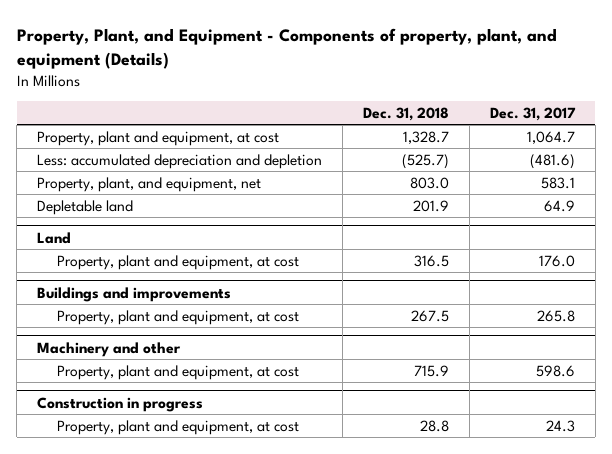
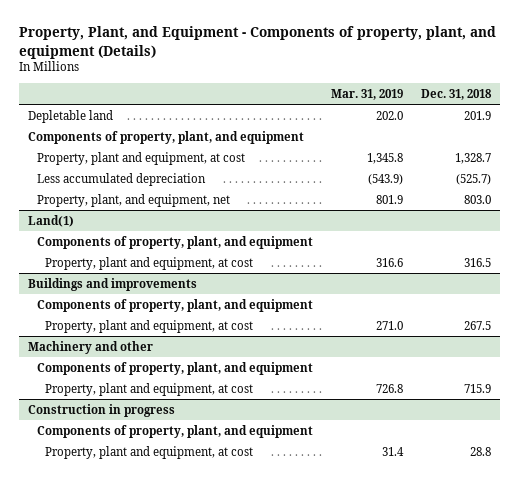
- | Dec. 31, 2018 | Dec. 31, 2017
+ | Mar. 31, 2019 | Dec. 31, 2018
moved up: Depletable land | 202.0 | 201.9
+ Components of property, plant, and equipment
- Less: accumulated depreciation and depletion | (525.7) | (481.6)
+ Less accumulated depreciation | (543.9) | (525.7)
- Land
+ Land(1)
+ Components of property, plant, and equipment
@ Buildings and improvements
+ Components of property, plant, and equipment
@ Machinery and other
+ Components of property, plant, and equipment
@ Construction in progress
+ Components of property, plant, and equipment

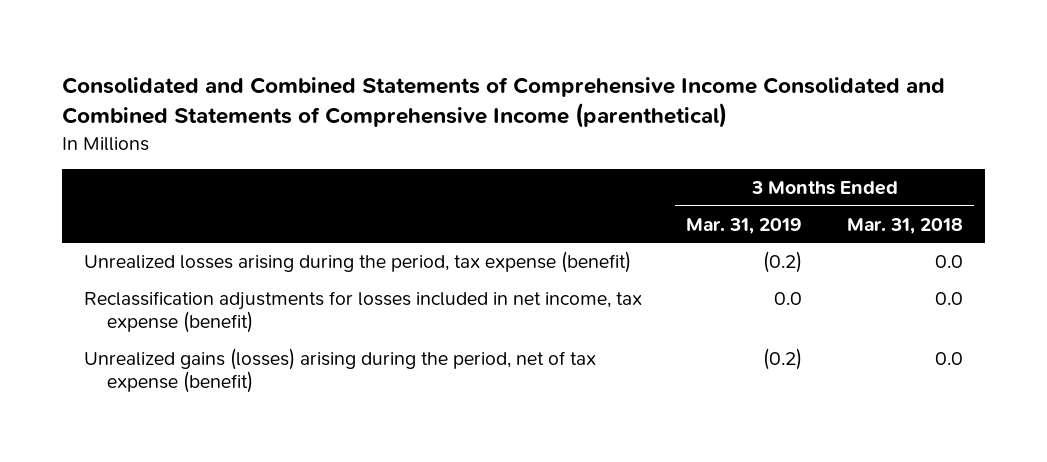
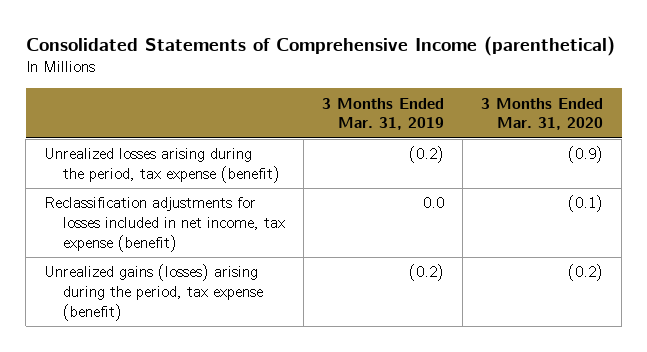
- Consolidated and Combined Statements of Comprehensive Income Consolidated and Combined Statements of Comprehensive Income (parenthetical)
+ Consolidated Statements of Comprehensive Income (parenthetical)
- | 3 Months Ended Mar. 31, 2019 | 3 Months Ended Mar. 31, 2018
+ | 3 Months Ended Mar. 31, 2019 | 3 Months Ended Mar. 31, 2020
- Unrealized gains (losses) arising during the period, net of tax expense (benefit) | (0.2) | 0.0
+ Unrealized gains (losses) arising during the period, tax expense (benefit) | (0.2) | (0.2)

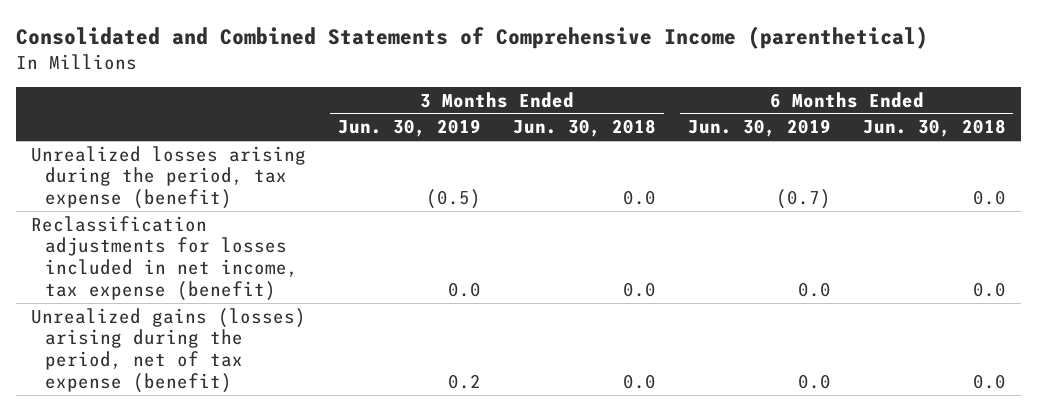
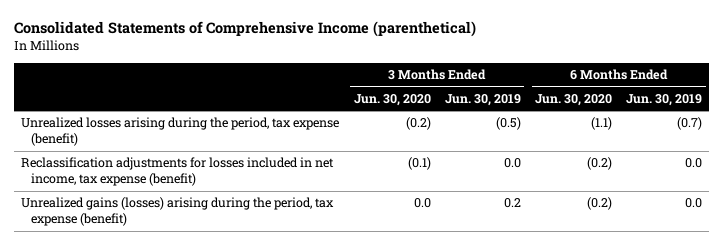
- Consolidated and Combined Statements of Comprehensive Income (parenthetical)
+ Consolidated Statements of Comprehensive Income (parenthetical)
- | 3 Months Ended Jun. 30, 2019 | 3 Months Ended Jun. 30, 2018 | 6 Months Ended Jun. 30, 2019 | 6 Months Ended Jun. 30, 2018
+ | 3 Months Ended Jun. 30, 2020 | 3 Months Ended Jun. 30, 2019 | 6 Months Ended Jun. 30, 2020 | 6 Months Ended Jun. 30, 2019
- Unrealized gains (losses) arising during the period, net of tax expense (benefit) | 0.2 | 0.0 | 0.0 | 0.0
+ Unrealized gains (losses) arising during the period, tax expense (benefit) | 0.0 | 0.2 | (0.2) | 0.0

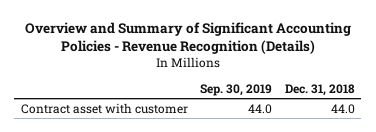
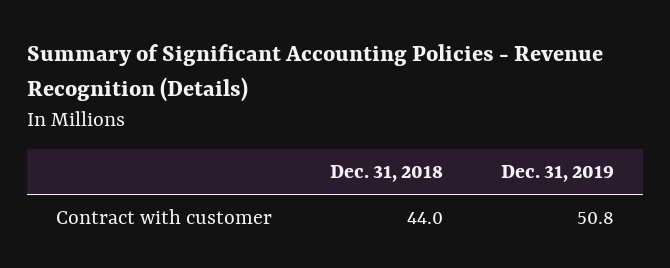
- Overview and Summary of Significant Accounting Policies - Revenue Recognition (Details)
+ Summary of Significant Accounting Policies - Revenue Recognition (Details)
- | Sep. 30, 2019 | Dec. 31, 2018
+ | Dec. 31, 2018 | Dec. 31, 2019
- Contract asset with customer | 44.0 | 44.0
+ Contract with customer | 44.0 | 50.8

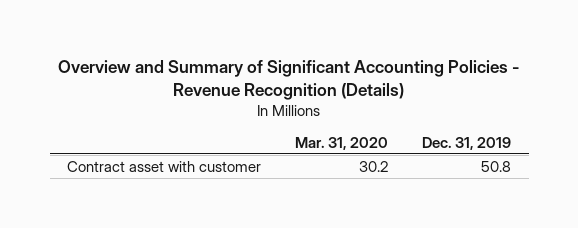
- Summary of Significant Accounting Policies - Revenue Recognition (Details)
+ Overview and Summary of Significant Accounting Policies - Revenue Recognition (Details)
- | Dec. 31, 2018 | Dec. 31, 2019
+ | Mar. 31, 2020 | Dec. 31, 2019
- Contract with customer | 44.0 | 50.8
+ Contract asset with customer | 30.2 | 50.8

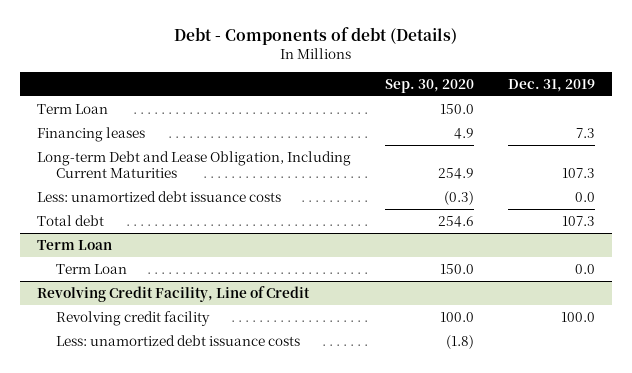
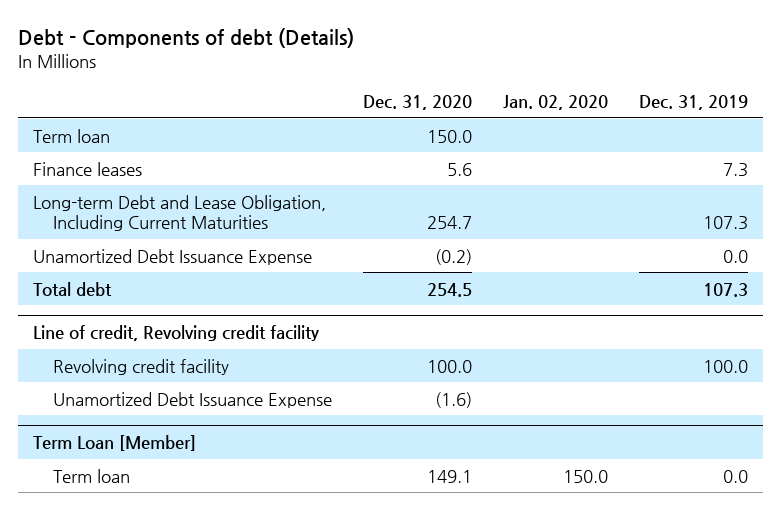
- | Sep. 30, 2020 | Dec. 31, 2019
+ | Dec. 31, 2020 | Jan. 02, 2020 | Dec. 31, 2019
- Term Loan | 150.0 |
- Financing leases | 4.9 | 7.3
+ Term loan | 150.0 | |
+ Finance leases | 5.6 | | 7.3
- Less: unamortized debt issuance costs | (0.3) | 0.0
+ Unamortized Debt Issuance Expense | (0.2) | | 0.0
- Term Loan
- Term Loan | 150.0 | 0.0
- Revolving Credit Facility, Line of Credit
+ Line of credit, Revolving credit facility
- Less: unamortized debt issuance costs | (1.8) |
+ Unamortized Debt Issuance Expense | (1.6) | |
+ Term Loan [Member]
+ Term loan | 149.1 | 150.0 | 0.0

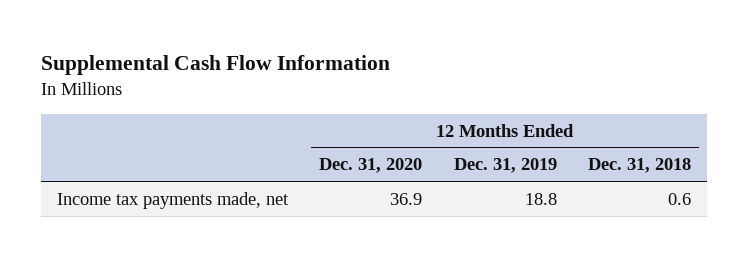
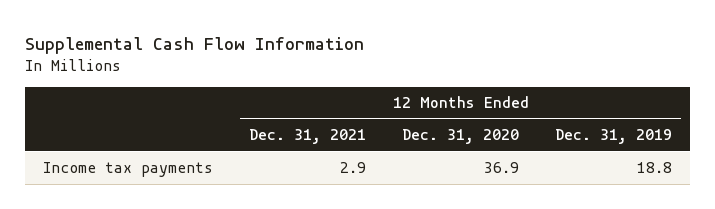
- | 12 Months Ended Dec. 31, 2020 | 12 Months Ended Dec. 31, 2019 | 12 Months Ended Dec. 31, 2018
+ | 12 Months Ended Dec. 31, 2021 | 12 Months Ended Dec. 31, 2020 | 12 Months Ended Dec. 31, 2019
- Income tax payments made, net | 36.9 | 18.8 | 0.6
+ Income tax payments | 2.9 | 36.9 | 18.8

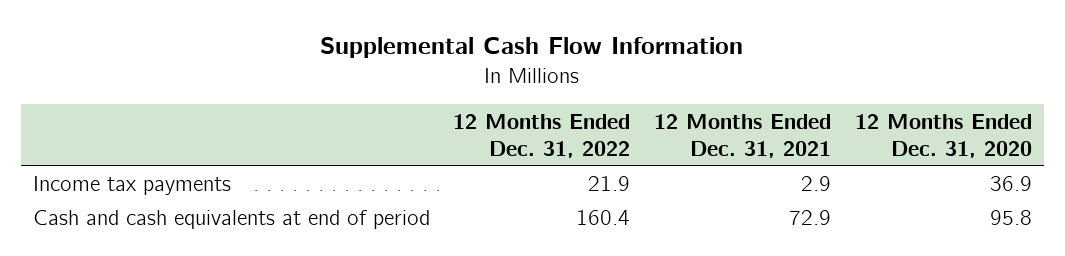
- | 12 Months Ended Dec. 31, 2021 | 12 Months Ended Dec. 31, 2020 | 12 Months Ended Dec. 31, 2019
+ | 12 Months Ended Dec. 31, 2022 | 12 Months Ended Dec. 31, 2021 | 12 Months Ended Dec. 31, 2020
+ Cash and cash equivalents at end of period | 160.4 | 72.9 | 95.8

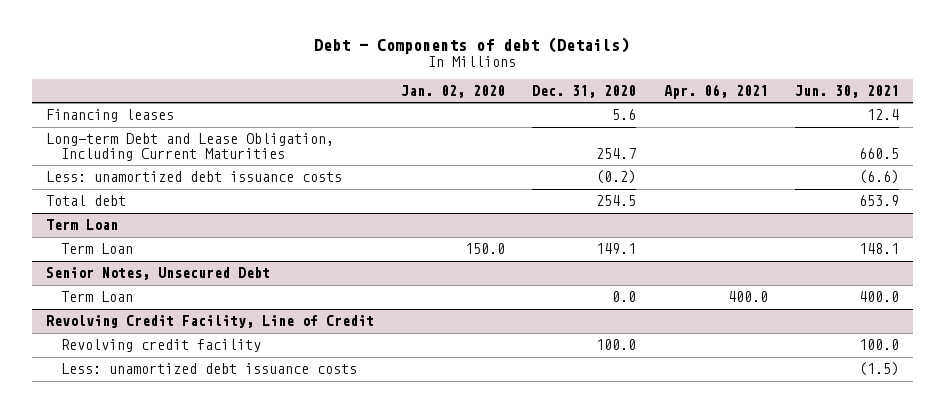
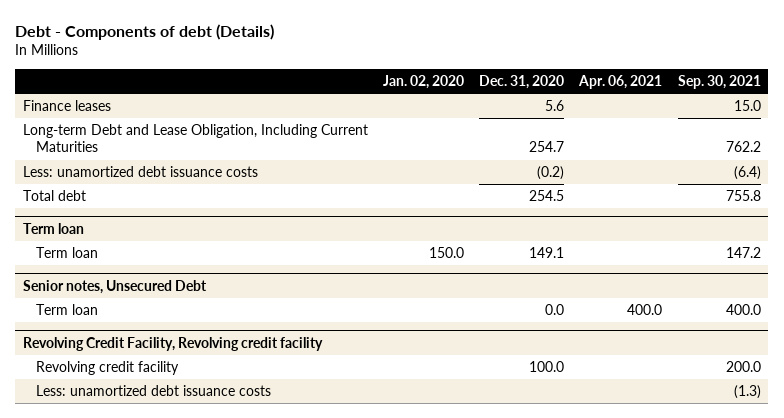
- | Jan. 02, 2020 | Dec. 31, 2020 | Apr. 06, 2021 | Jun. 30, 2021
+ | Jan. 02, 2020 | Dec. 31, 2020 | Apr. 06, 2021 | Sep. 30, 2021
- Financing leases | | 5.6 | | 12.4
+ Finance leases | | 5.6 | | 15.0
- Term Loan
- Term Loan | 150.0 | 149.1 | | 148.1
- Senior Notes, Unsecured Debt
- Term Loan | | 0.0 | 400.0 | 400.0
- Revolving Credit Facility, Line of Credit
+ Term loan
+ Term loan | 150.0 | 149.1 | | 147.2
+ Senior notes, Unsecured Debt
+ Term loan | | 0.0 | 400.0 | 400.0
+ Revolving Credit Facility, Revolving credit facility

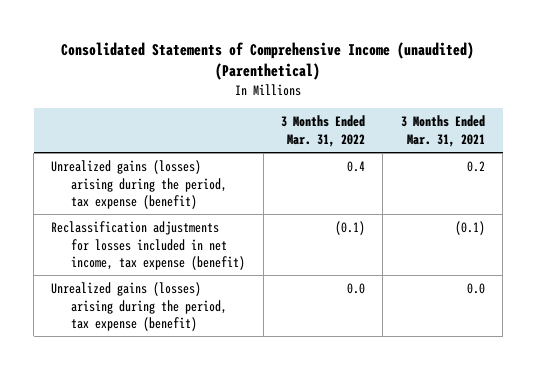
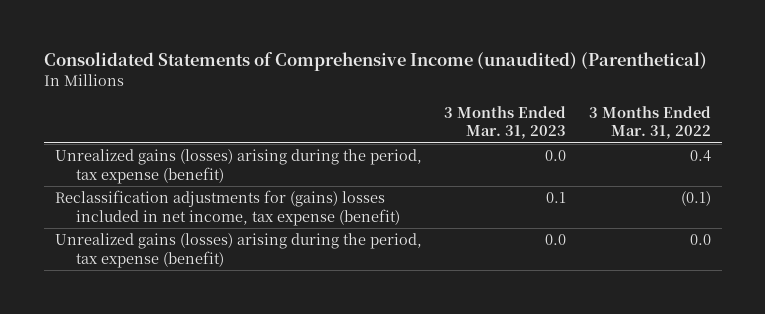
- | 3 Months Ended Mar. 31, 2022 | 3 Months Ended Mar. 31, 2021
+ | 3 Months Ended Mar. 31, 2023 | 3 Months Ended Mar. 31, 2022
- Reclassification adjustments for losses included in net income, tax expense (benefit) | (0.1) | (0.1)
+ Reclassification adjustments for (gains) losses included in net income, tax expense (benefit) | 0.1 | (0.1)

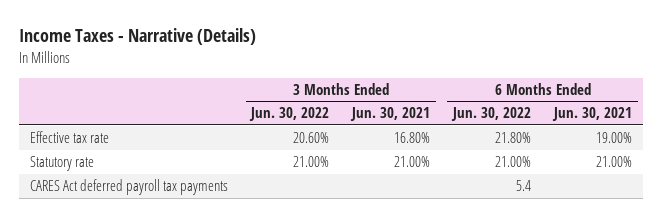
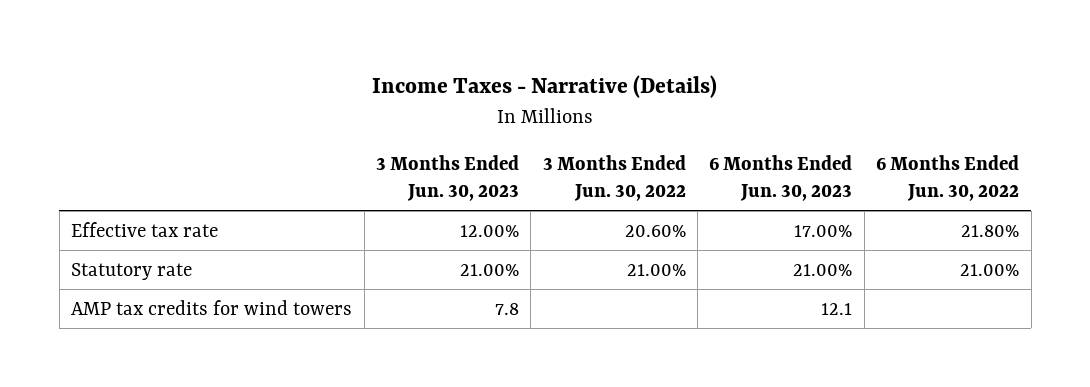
- | 3 Months Ended Jun. 30, 2022 | 3 Months Ended Jun. 30, 2021 | 6 Months Ended Jun. 30, 2022 | 6 Months Ended Jun. 30, 2021
+ | 3 Months Ended Jun. 30, 2023 | 3 Months Ended Jun. 30, 2022 | 6 Months Ended Jun. 30, 2023 | 6 Months Ended Jun. 30, 2022
- CARES Act deferred payroll tax payments | | | 5.4 |
+ AMP tax credits for wind towers | 7.8 | | 12.1 |

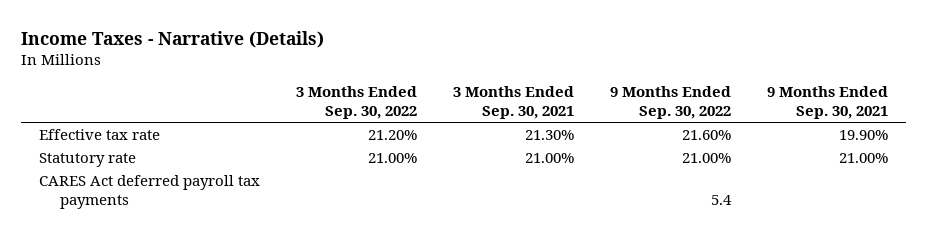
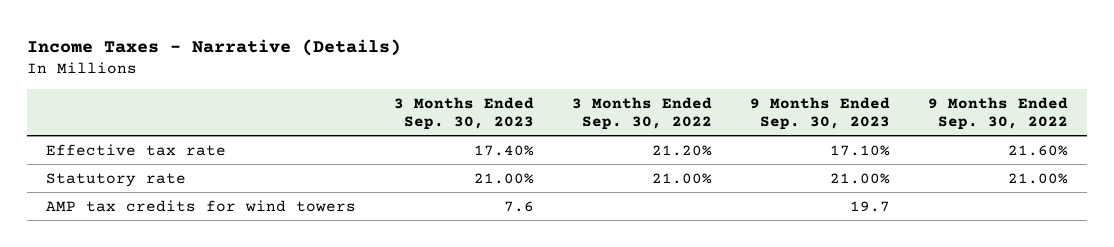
- | 3 Months Ended Sep. 30, 2022 | 3 Months Ended Sep. 30, 2021 | 9 Months Ended Sep. 30, 2022 | 9 Months Ended Sep. 30, 2021
+ | 3 Months Ended Sep. 30, 2023 | 3 Months Ended Sep. 30, 2022 | 9 Months Ended Sep. 30, 2023 | 9 Months Ended Sep. 30, 2022
- CARES Act deferred payroll tax payments | | | 5.4 |
+ AMP tax credits for wind towers | 7.6 | | 19.7 |

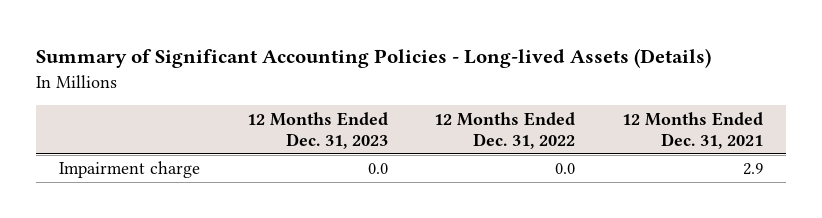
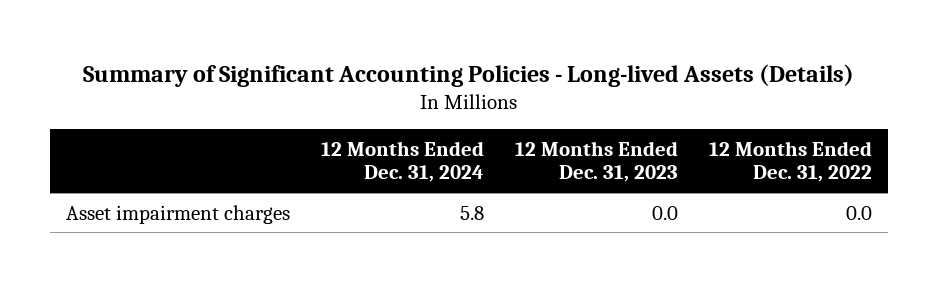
- | 12 Months Ended Dec. 31, 2023 | 12 Months Ended Dec. 31, 2022 | 12 Months Ended Dec. 31, 2021
+ | 12 Months Ended Dec. 31, 2024 | 12 Months Ended Dec. 31, 2023 | 12 Months Ended Dec. 31, 2022
- Impairment charge | 0.0 | 0.0 | 2.9
+ Asset impairment charges | 5.8 | 0.0 | 0.0

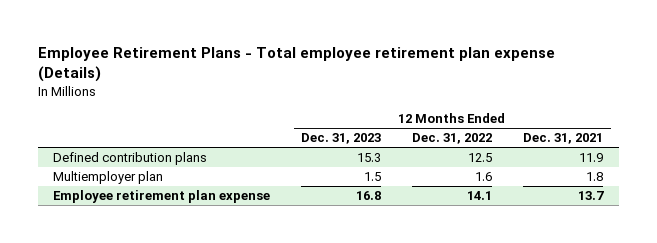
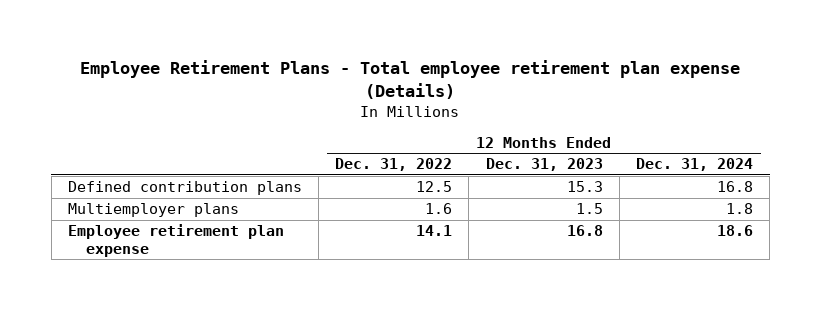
- | 12 Months Ended Dec. 31, 2023 | 12 Months Ended Dec. 31, 2022 | 12 Months Ended Dec. 31, 2021
+ | 12 Months Ended Dec. 31, 2022 | 12 Months Ended Dec. 31, 2023 | 12 Months Ended Dec. 31, 2024
- Multiemployer plan | 1.5 | 1.6 | 1.8
+ Multiemployer plans | 1.6 | 1.5 | 1.8

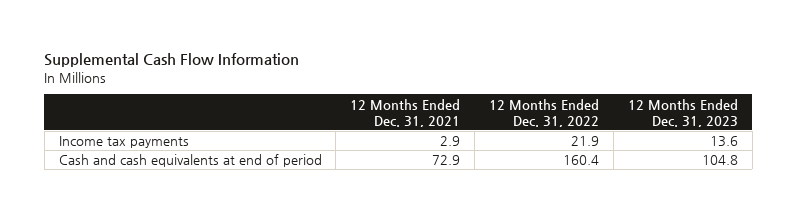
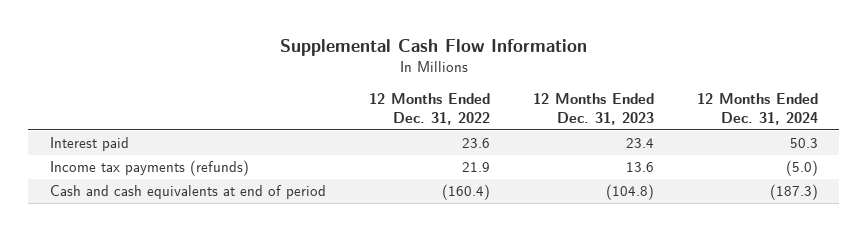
- | 12 Months Ended Dec. 31, 2021 | 12 Months Ended Dec. 31, 2022 | 12 Months Ended Dec. 31, 2023
+ | 12 Months Ended Dec. 31, 2022 | 12 Months Ended Dec. 31, 2023 | 12 Months Ended Dec. 31, 2024
- Income tax payments | 2.9 | 21.9 | 13.6
- Cash and cash equivalents at end of period | 72.9 | 160.4 | 104.8
+ Interest paid | 23.6 | 23.4 | 50.3
+ Income tax payments (refunds) | 21.9 | 13.6 | (5.0)
+ Cash and cash equivalents at end of period | (160.4) | (104.8) | (187.3)

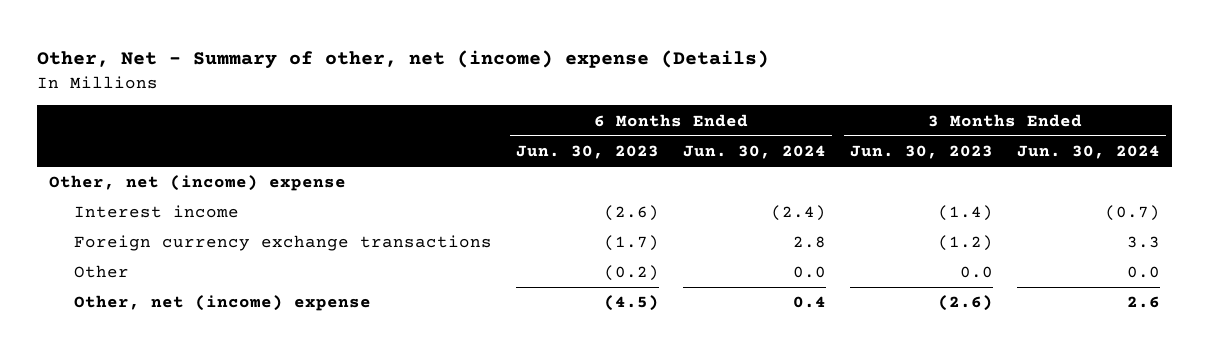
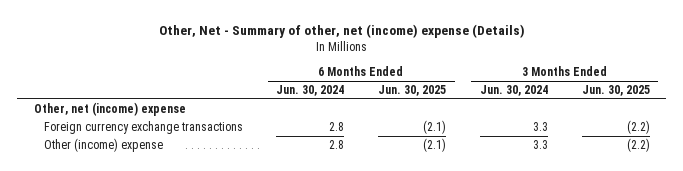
- | 6 Months Ended Jun. 30, 2023 | 6 Months Ended Jun. 30, 2024 | 3 Months Ended Jun. 30, 2023 | 3 Months Ended Jun. 30, 2024
+ | 6 Months Ended Jun. 30, 2024 | 6 Months Ended Jun. 30, 2025 | 3 Months Ended Jun. 30, 2024 | 3 Months Ended Jun. 30, 2025
- Interest income | (2.6) | (2.4) | (1.4) | (0.7)
- Other | (0.2) | 0.0 | 0.0 | 0.0
- Other, net (income) expense | (4.5) | 0.4 | (2.6) | 2.6
+ Other (income) expense | 2.8 | (2.1) | 3.3 | (2.2)

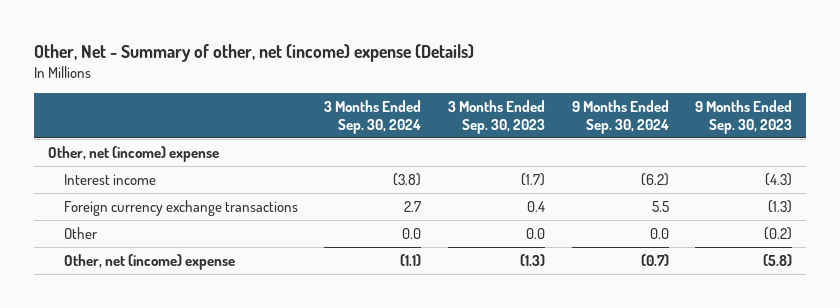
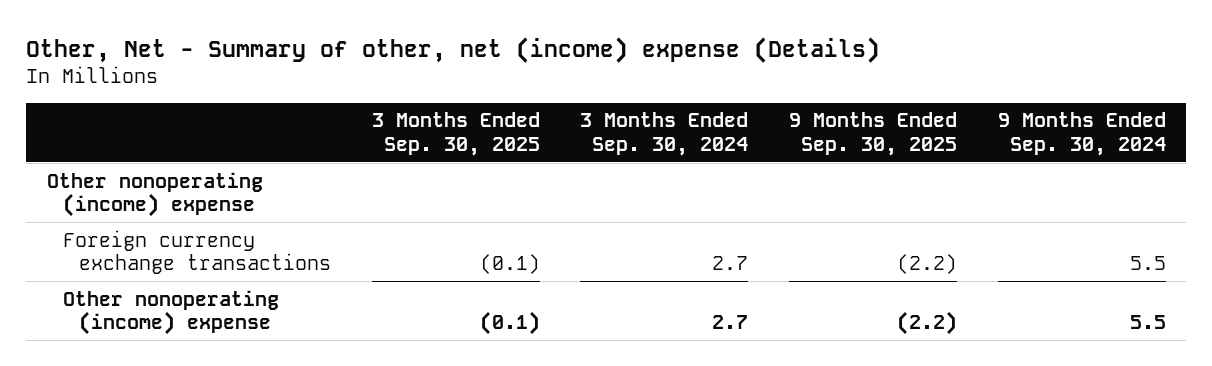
- | 3 Months Ended Sep. 30, 2024 | 3 Months Ended Sep. 30, 2023 | 9 Months Ended Sep. 30, 2024 | 9 Months Ended Sep. 30, 2023
+ | 3 Months Ended Sep. 30, 2025 | 3 Months Ended Sep. 30, 2024 | 9 Months Ended Sep. 30, 2025 | 9 Months Ended Sep. 30, 2024
- Other, net (income) expense
- Interest income | (3.8) | (1.7) | (6.2) | (4.3)
+ Other nonoperating (income) expense
- Other | 0.0 | 0.0 | 0.0 | (0.2)
- Other, net (income) expense | (1.1) | (1.3) | (0.7) | (5.8)
+ Other nonoperating (income) expense | (0.1) | 2.7 | (2.2) | 5.5

